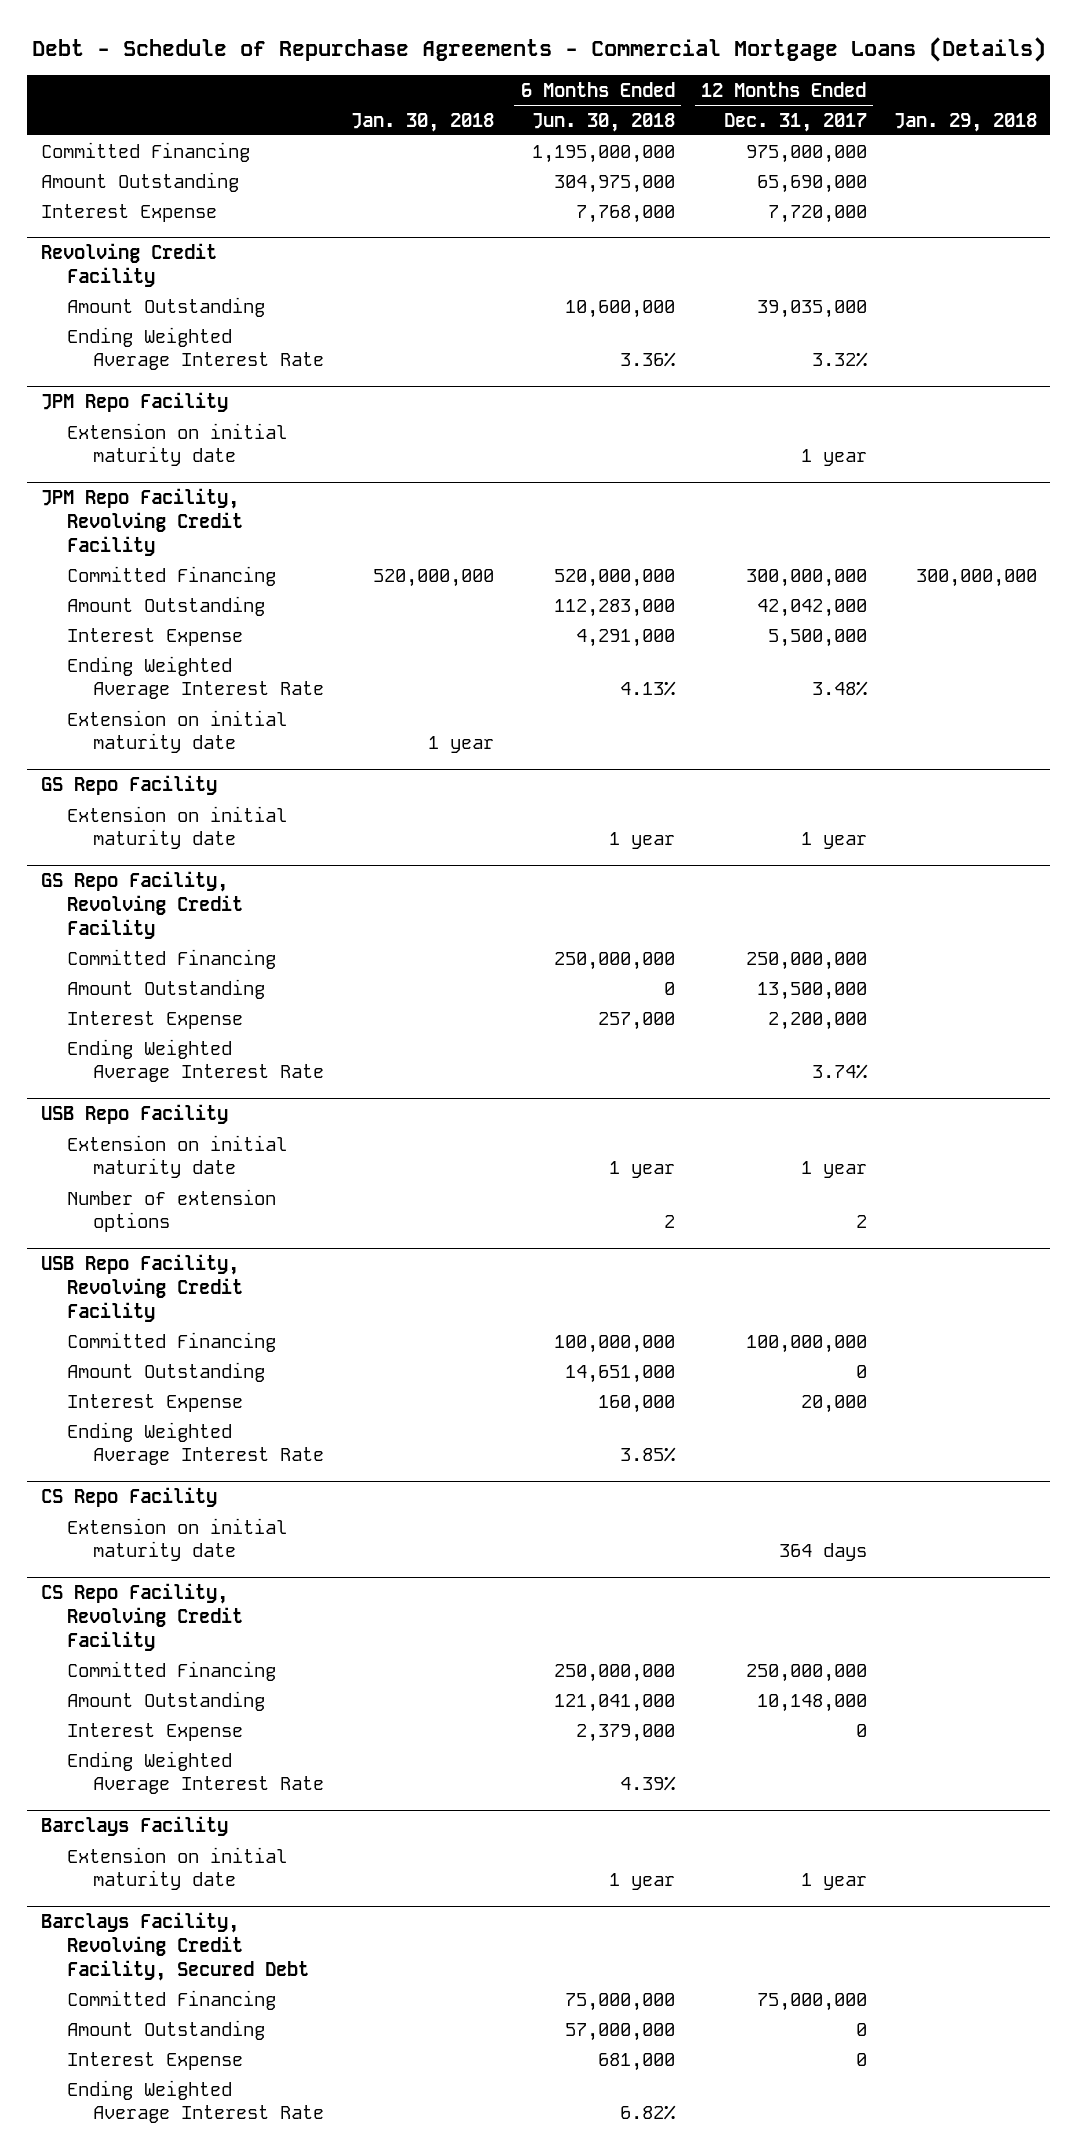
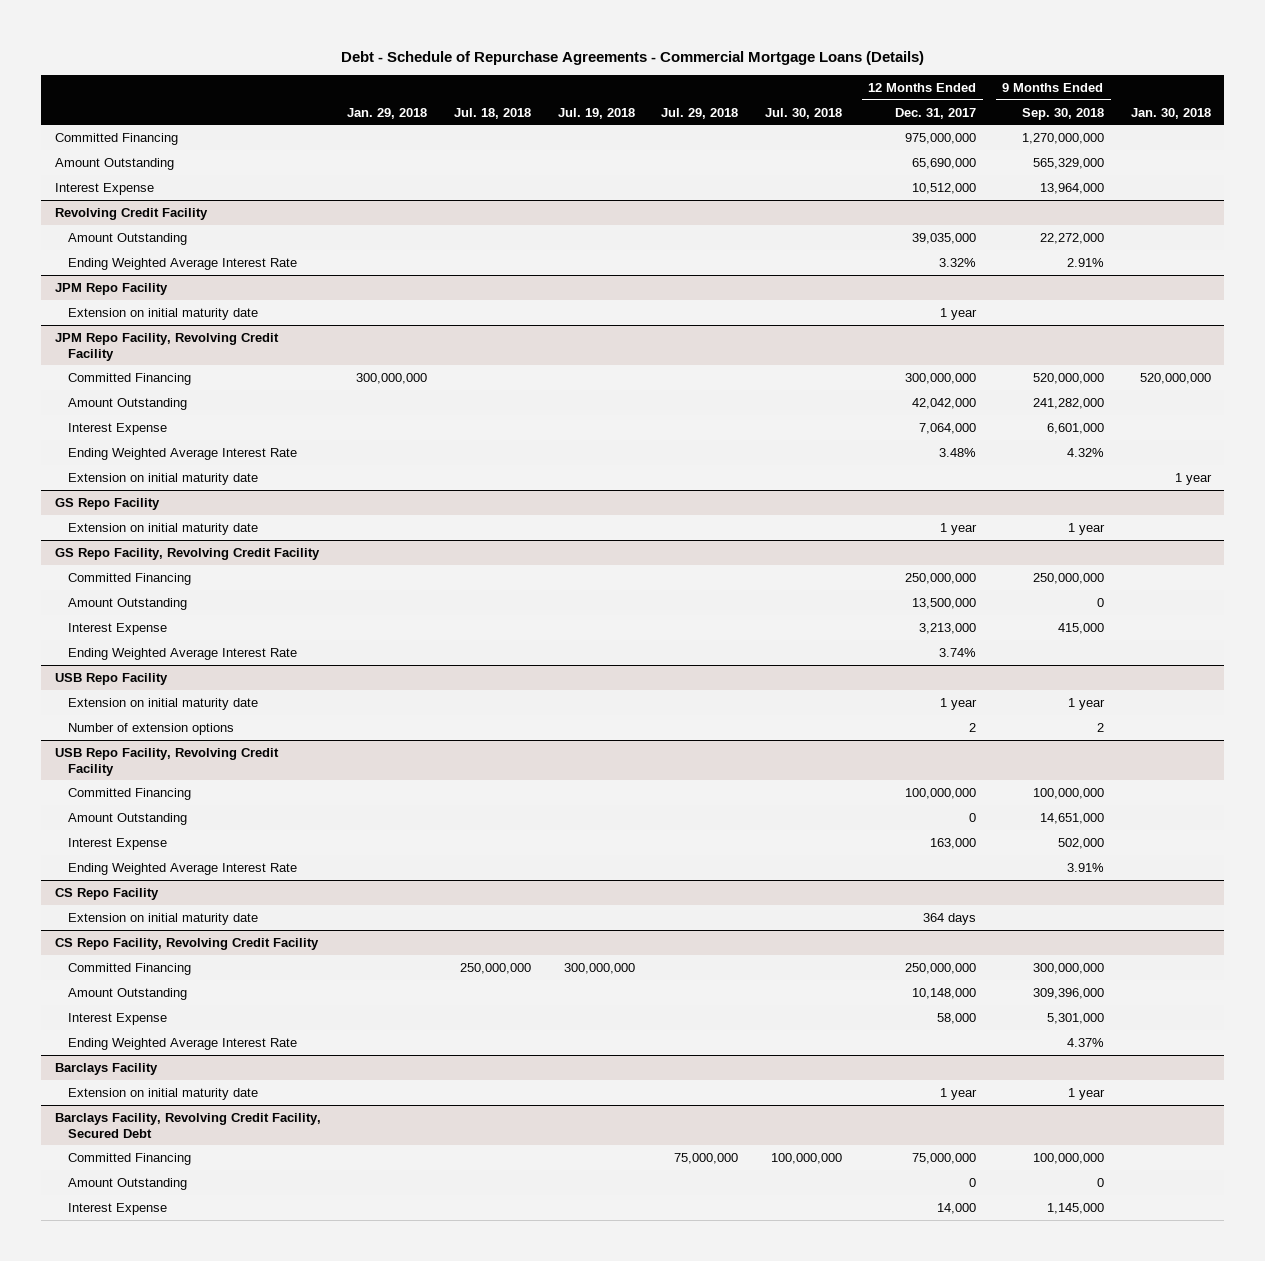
- | Jan. 30, 2018 | 6 Months Ended Jun. 30, 2018 | 12 Months Ended Dec. 31, 2017 | Jan. 29, 2018
+ | Jan. 29, 2018 | Jul. 18, 2018 | Jul. 19, 2018 | Jul. 29, 2018 | Jul. 30, 2018 | 12 Months Ended Dec. 31, 2017 | 9 Months Ended Sep. 30, 2018 | Jan. 30, 2018
- Interest Expense | | 7,768,000 | 7,720,000 |
+ Interest Expense | | | | | | 10,512,000 | 13,964,000 |
@ JPM Repo Facility, Revolving Credit Facility
- Interest Expense | | 4,291,000 | 5,500,000 |
+ Interest Expense | | | | | | 7,064,000 | 6,601,000 |
@ GS Repo Facility, Revolving Credit Facility
- Interest Expense | | 257,000 | 2,200,000 |
+ Interest Expense | | | | | | 3,213,000 | 415,000 |
@ USB Repo Facility, Revolving Credit Facility
- Interest Expense | | 160,000 | 20,000 |
+ Interest Expense | | | | | | 163,000 | 502,000 |
@ CS Repo Facility, Revolving Credit Facility
- Interest Expense | | 2,379,000 | 0 |
+ Interest Expense | | | | | | 58,000 | 5,301,000 |
@ Barclays Facility, Revolving Credit Facility, Secured Debt
- Interest Expense | | 681,000 | 0 |
- Ending Weighted Average Interest Rate | | 6.82% | |
+ Interest Expense | | | | | | 14,000 | 1,145,000 |

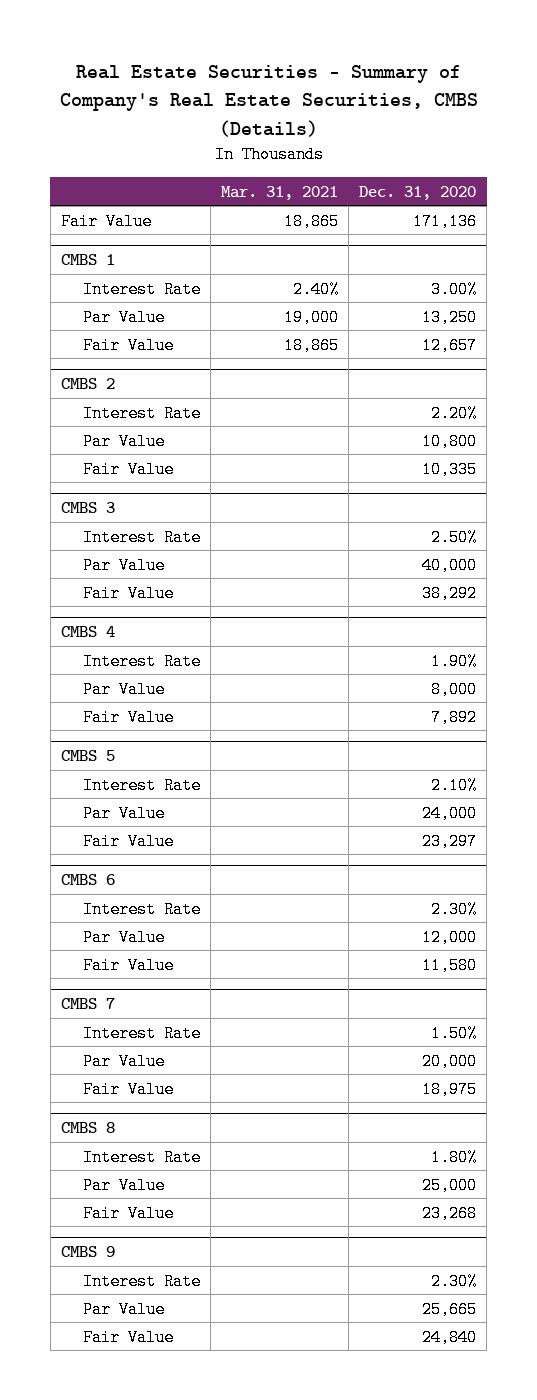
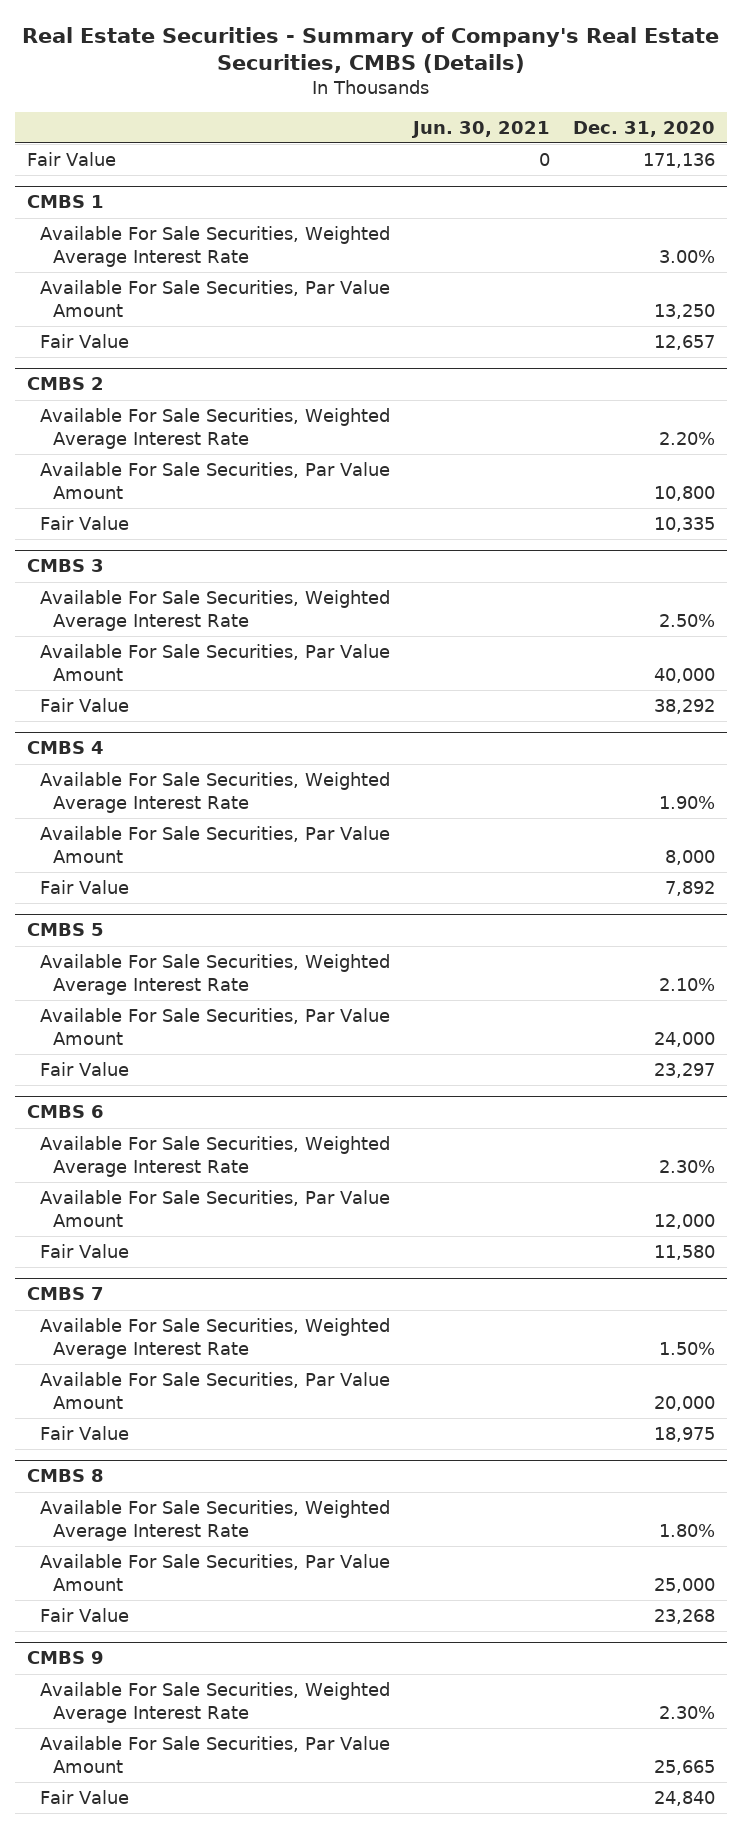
- | Mar. 31, 2021 | Dec. 31, 2020
+ | Jun. 30, 2021 | Dec. 31, 2020
@ CMBS 1
- Interest Rate | 2.40% | 3.00%
- Par Value | 19,000 | 13,250
+ Available For Sale Securities, Weighted Average Interest Rate | | 3.00%
+ Available For Sale Securities, Par Value Amount | | 13,250
@ CMBS 2
- Interest Rate | | 2.20%
- Par Value | | 10,800
+ Available For Sale Securities, Weighted Average Interest Rate | | 2.20%
+ Available For Sale Securities, Par Value Amount | | 10,800
@ CMBS 3
- Interest Rate | | 2.50%
- Par Value | | 40,000
+ Available For Sale Securities, Weighted Average Interest Rate | | 2.50%
+ Available For Sale Securities, Par Value Amount | | 40,000
@ CMBS 4
- Interest Rate | | 1.90%
- Par Value | | 8,000
+ Available For Sale Securities, Weighted Average Interest Rate | | 1.90%
+ Available For Sale Securities, Par Value Amount | | 8,000
@ CMBS 5
- Interest Rate | | 2.10%
- Par Value | | 24,000
+ Available For Sale Securities, Weighted Average Interest Rate | | 2.10%
+ Available For Sale Securities, Par Value Amount | | 24,000
@ CMBS 6
- Interest Rate | | 2.30%
- Par Value | | 12,000
+ Available For Sale Securities, Weighted Average Interest Rate | | 2.30%
+ Available For Sale Securities, Par Value Amount | | 12,000
@ CMBS 7
- Interest Rate | | 1.50%
- Par Value | | 20,000
+ Available For Sale Securities, Weighted Average Interest Rate | | 1.50%
+ Available For Sale Securities, Par Value Amount | | 20,000
@ CMBS 8
- Interest Rate | | 1.80%
- Par Value | | 25,000
+ Available For Sale Securities, Weighted Average Interest Rate | | 1.80%
+ Available For Sale Securities, Par Value Amount | | 25,000
@ CMBS 9
- Interest Rate | | 2.30%
- Par Value | | 25,665
+ Available For Sale Securities, Weighted Average Interest Rate | | 2.30%
+ Available For Sale Securities, Par Value Amount | | 25,665

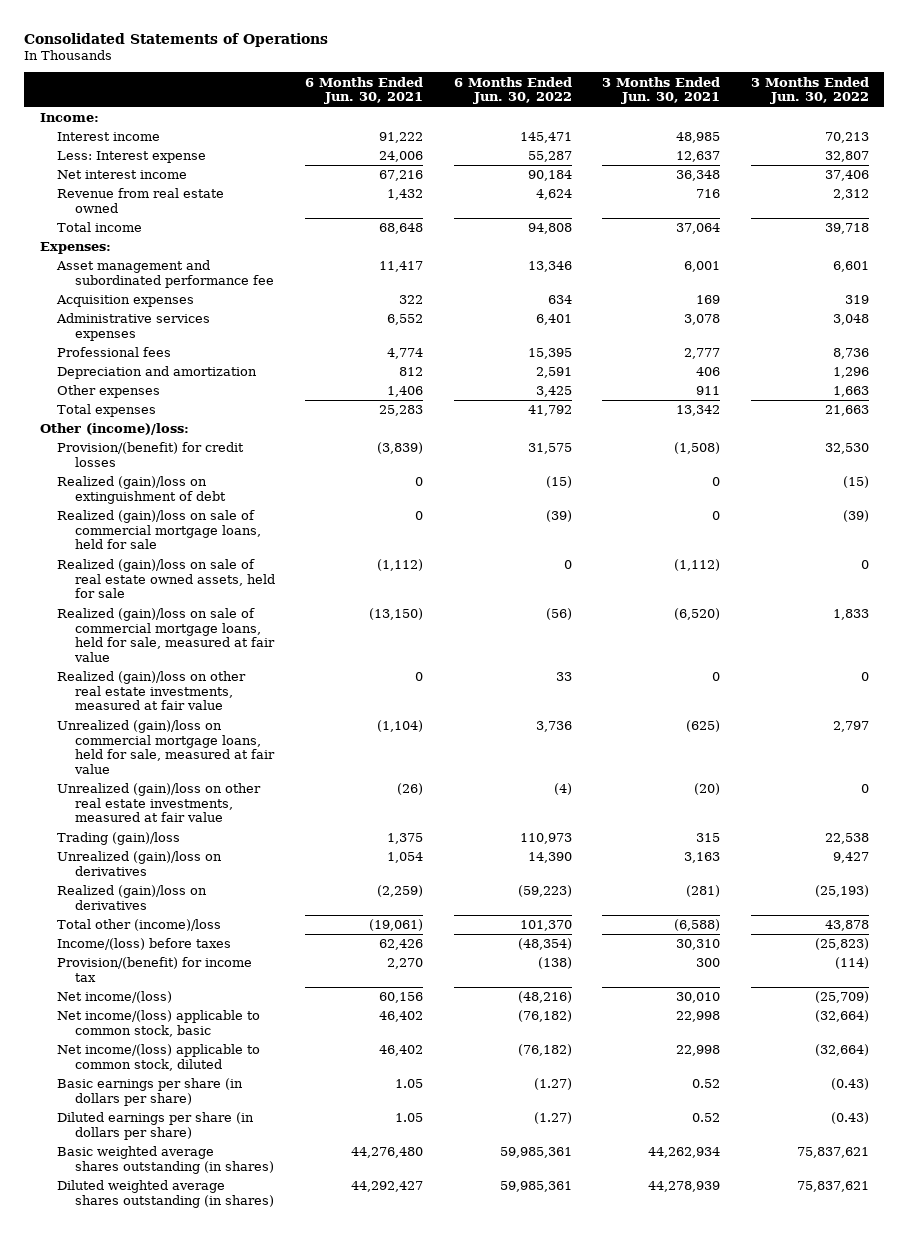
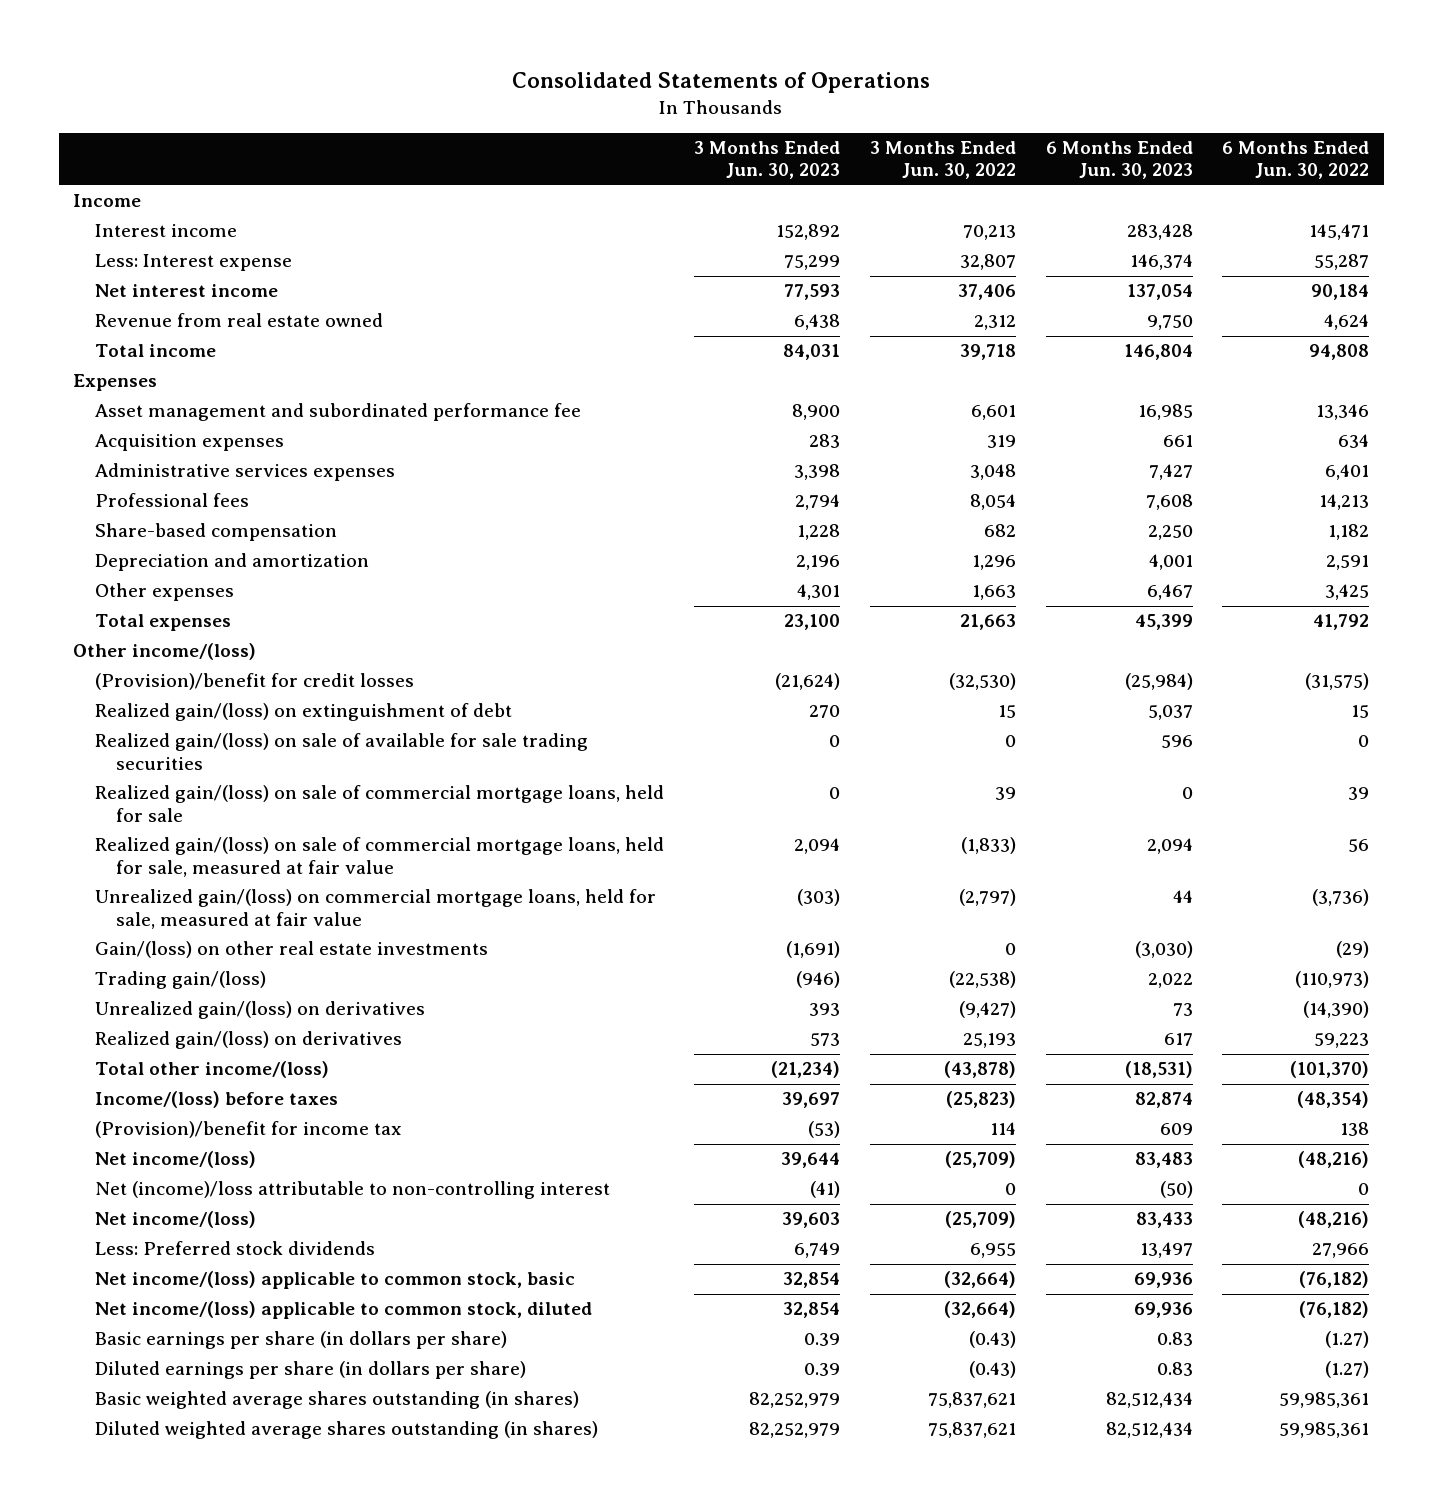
- | 6 Months Ended Jun. 30, 2021 | 6 Months Ended Jun. 30, 2022 | 3 Months Ended Jun. 30, 2021 | 3 Months Ended Jun. 30, 2022
+ | 3 Months Ended Jun. 30, 2023 | 3 Months Ended Jun. 30, 2022 | 6 Months Ended Jun. 30, 2023 | 6 Months Ended Jun. 30, 2022
- Income:
+ Income
- Expenses:
+ Expenses
- Professional fees | 4,774 | 15,395 | 2,777 | 8,736
+ Professional fees | 2,794 | 8,054 | 7,608 | 14,213
+ Share-based compensation | 1,228 | 682 | 2,250 | 1,182
- Other (income)/loss:
- Provision/(benefit) for credit losses | (3,839) | 31,575 | (1,508) | 32,530
- Realized (gain)/loss on extinguishment of debt | 0 | (15) | 0 | (15)
- Realized (gain)/loss on sale of commercial mortgage loans, held for sale | 0 | (39) | 0 | (39)
- Realized (gain)/loss on sale of real estate owned assets, held for sale | (1,112) | 0 | (1,112) | 0
- Realized (gain)/loss on sale of commercial mortgage loans, held for sale, measured at fair value | (13,150) | (56) | (6,520) | 1,833
- Realized (gain)/loss on other real estate investments, measured at fair value | 0 | 33 | 0 | 0
- Unrealized (gain)/loss on commercial mortgage loans, held for sale, measured at fair value | (1,104) | 3,736 | (625) | 2,797
- Unrealized (gain)/loss on other real estate investments, measured at fair value | (26) | (4) | (20) | 0
- Trading (gain)/loss | 1,375 | 110,973 | 315 | 22,538
- Unrealized (gain)/loss on derivatives | 1,054 | 14,390 | 3,163 | 9,427
- Realized (gain)/loss on derivatives | (2,259) | (59,223) | (281) | (25,193)
- Total other (income)/loss | (19,061) | 101,370 | (6,588) | 43,878
+ Other income/(loss)
+ (Provision)/benefit for credit losses | (21,624) | (32,530) | (25,984) | (31,575)
+ Realized gain/(loss) on extinguishment of debt | 270 | 15 | 5,037 | 15
+ Realized gain/(loss) on sale of available for sale trading securities | 0 | 0 | 596 | 0
+ Realized gain/(loss) on sale of commercial mortgage loans, held for sale | 0 | 39 | 0 | 39
+ Realized gain/(loss) on sale of commercial mortgage loans, held for sale, measured at fair value | 2,094 | (1,833) | 2,094 | 56
+ Unrealized gain/(loss) on commercial mortgage loans, held for sale, measured at fair value | (303) | (2,797) | 44 | (3,736)
+ Gain/(loss) on other real estate investments | (1,691) | 0 | (3,030) | (29)
+ Trading gain/(loss) | (946) | (22,538) | 2,022 | (110,973)
+ Unrealized gain/(loss) on derivatives | 393 | (9,427) | 73 | (14,390)
+ Realized gain/(loss) on derivatives | 573 | 25,193 | 617 | 59,223
+ Total other income/(loss) | (21,234) | (43,878) | (18,531) | (101,370)
- Provision/(benefit) for income tax | 2,270 | (138) | 300 | (114)
+ (Provision)/benefit for income tax | (53) | 114 | 609 | 138
+ Net (income)/loss attributable to non-controlling interest | (41) | 0 | (50) | 0
+ Net income/(loss) | 39,603 | (25,709) | 83,433 | (48,216)
+ Less: Preferred stock dividends | 6,749 | 6,955 | 13,497 | 27,966

